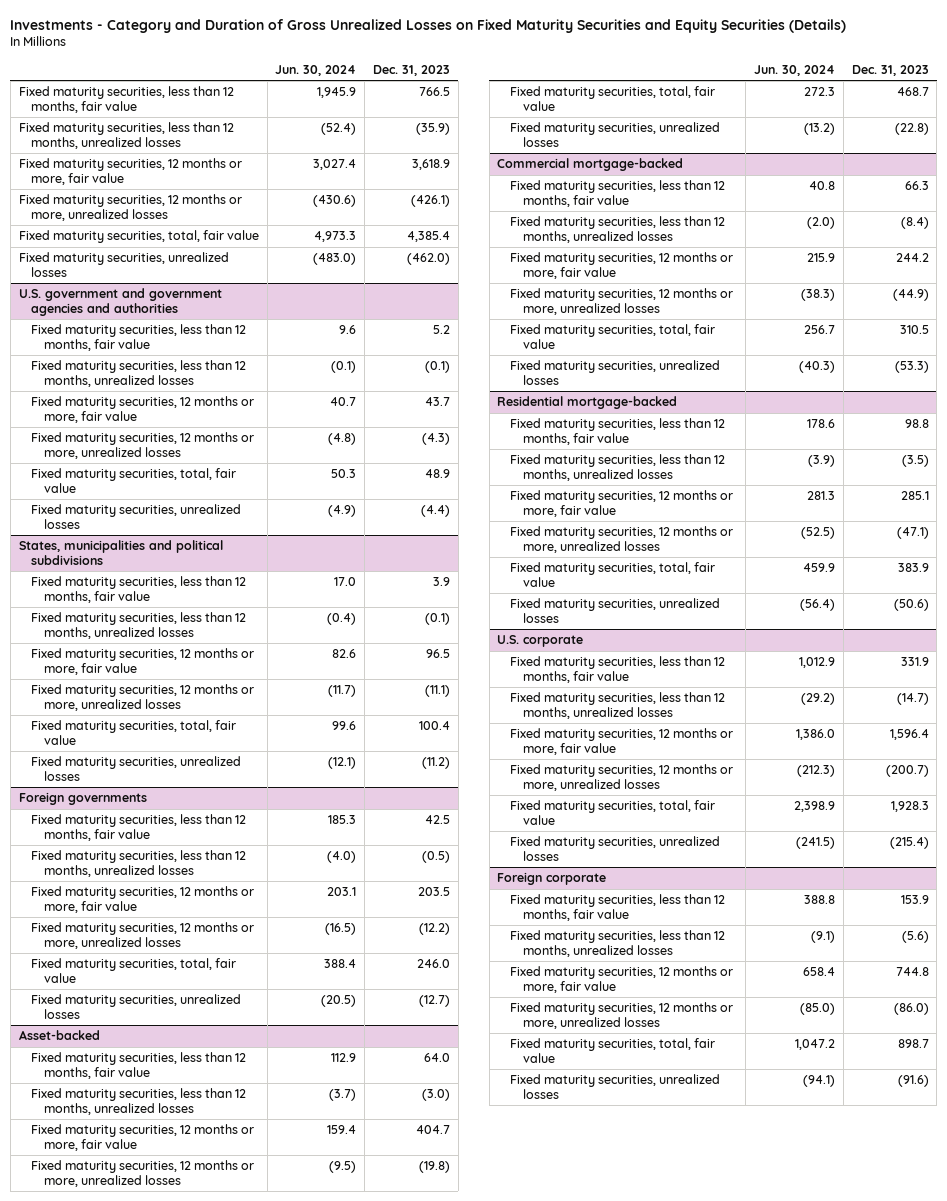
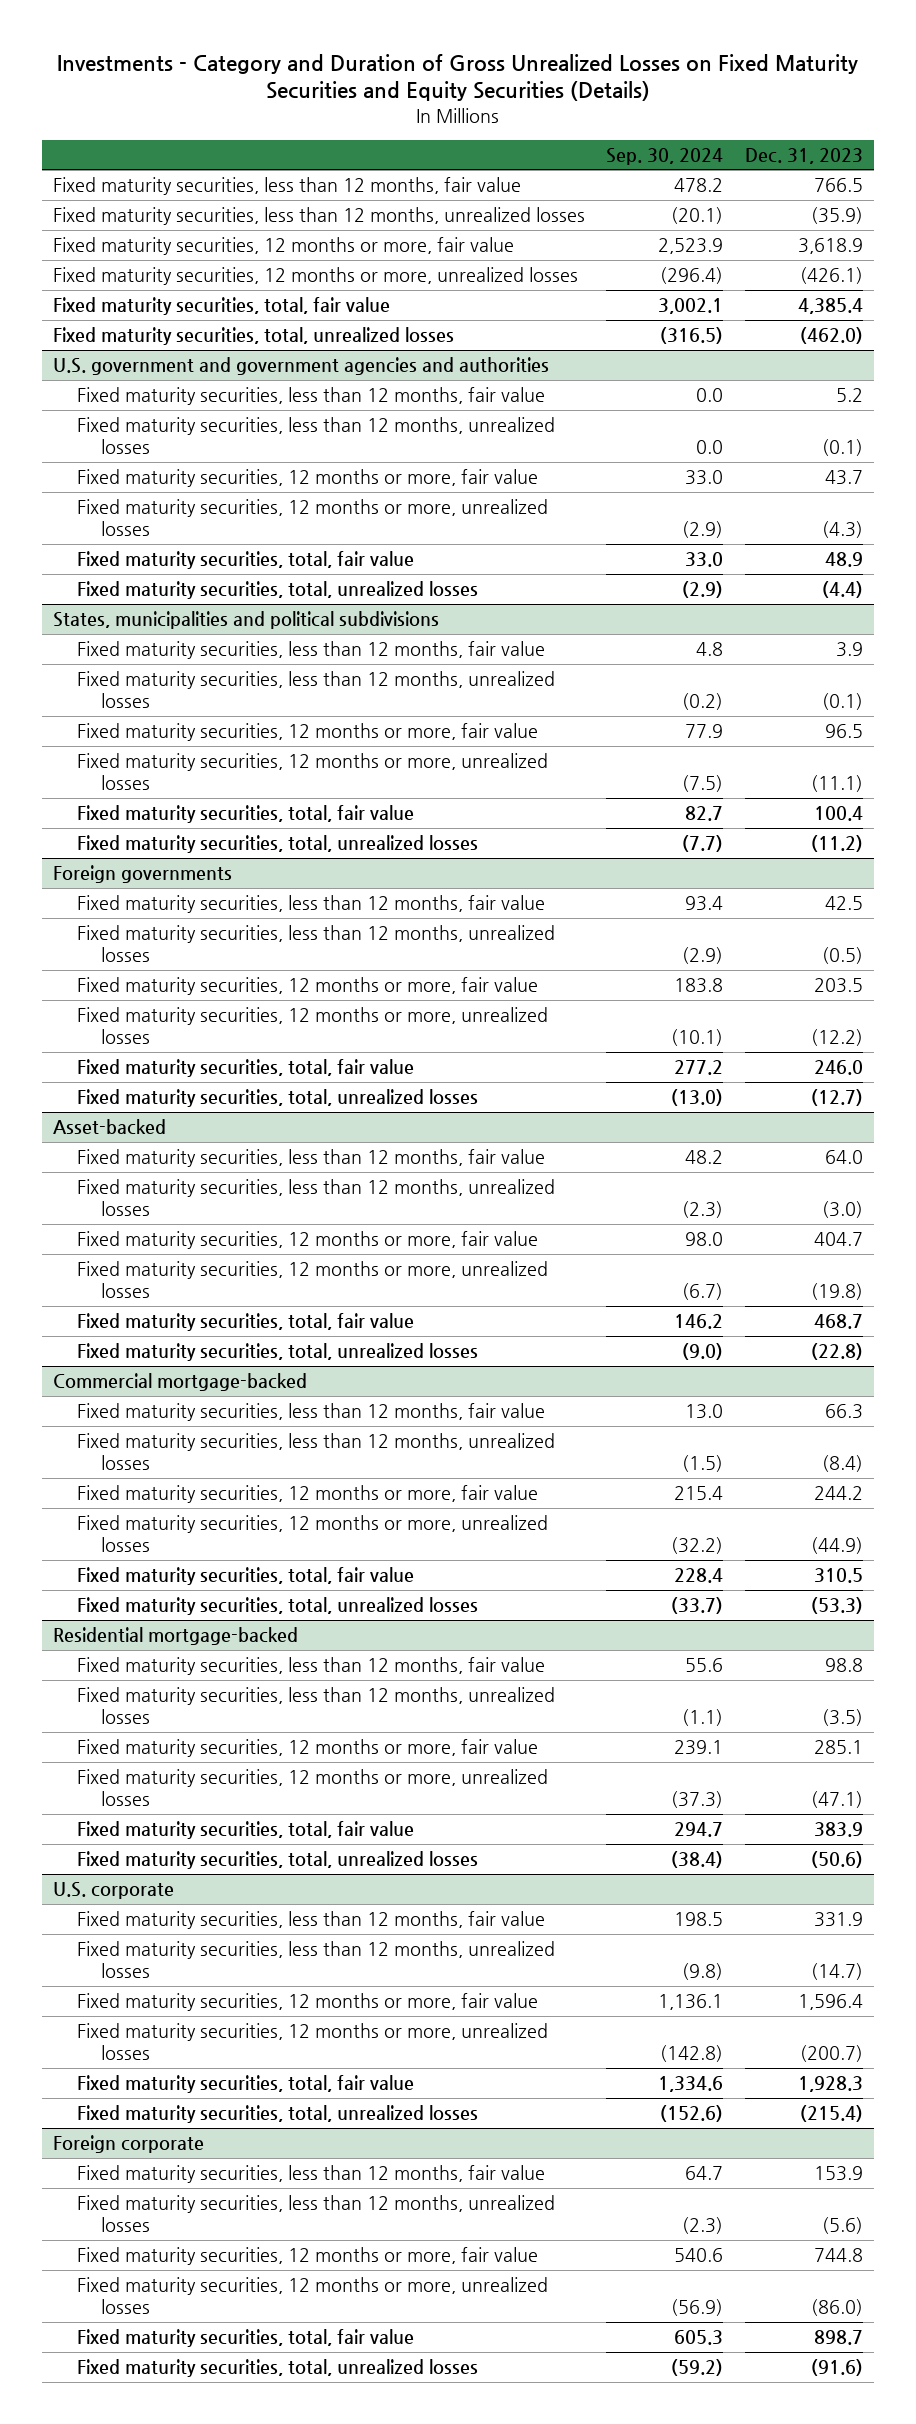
- | Jun. 30, 2024 | Dec. 31, 2023
+ | Sep. 30, 2024 | Dec. 31, 2023
- Fixed maturity securities, unrealized losses | (483.0) | (462.0)
+ Fixed maturity securities, total, unrealized losses | (316.5) | (462.0)
@ U.S. government and government agencies and authorities
- Fixed maturity securities, unrealized losses | (4.9) | (4.4)
+ Fixed maturity securities, total, unrealized losses | (2.9) | (4.4)
@ States, municipalities and political subdivisions
- Fixed maturity securities, unrealized losses | (12.1) | (11.2)
+ Fixed maturity securities, total, unrealized losses | (7.7) | (11.2)
@ Foreign governments
- Fixed maturity securities, unrealized losses | (20.5) | (12.7)
+ Fixed maturity securities, total, unrealized losses | (13.0) | (12.7)
@ Asset-backed
- Fixed maturity securities, unrealized losses | (13.2) | (22.8)
+ Fixed maturity securities, total, unrealized losses | (9.0) | (22.8)
@ Commercial mortgage-backed
- Fixed maturity securities, unrealized losses | (40.3) | (53.3)
+ Fixed maturity securities, total, unrealized losses | (33.7) | (53.3)
@ Residential mortgage-backed
- Fixed maturity securities, unrealized losses | (56.4) | (50.6)
+ Fixed maturity securities, total, unrealized losses | (38.4) | (50.6)
@ U.S. corporate
- Fixed maturity securities, unrealized losses | (241.5) | (215.4)
+ Fixed maturity securities, total, unrealized losses | (152.6) | (215.4)
@ Foreign corporate
- Fixed maturity securities, unrealized losses | (94.1) | (91.6)
+ Fixed maturity securities, total, unrealized losses | (59.2) | (91.6)

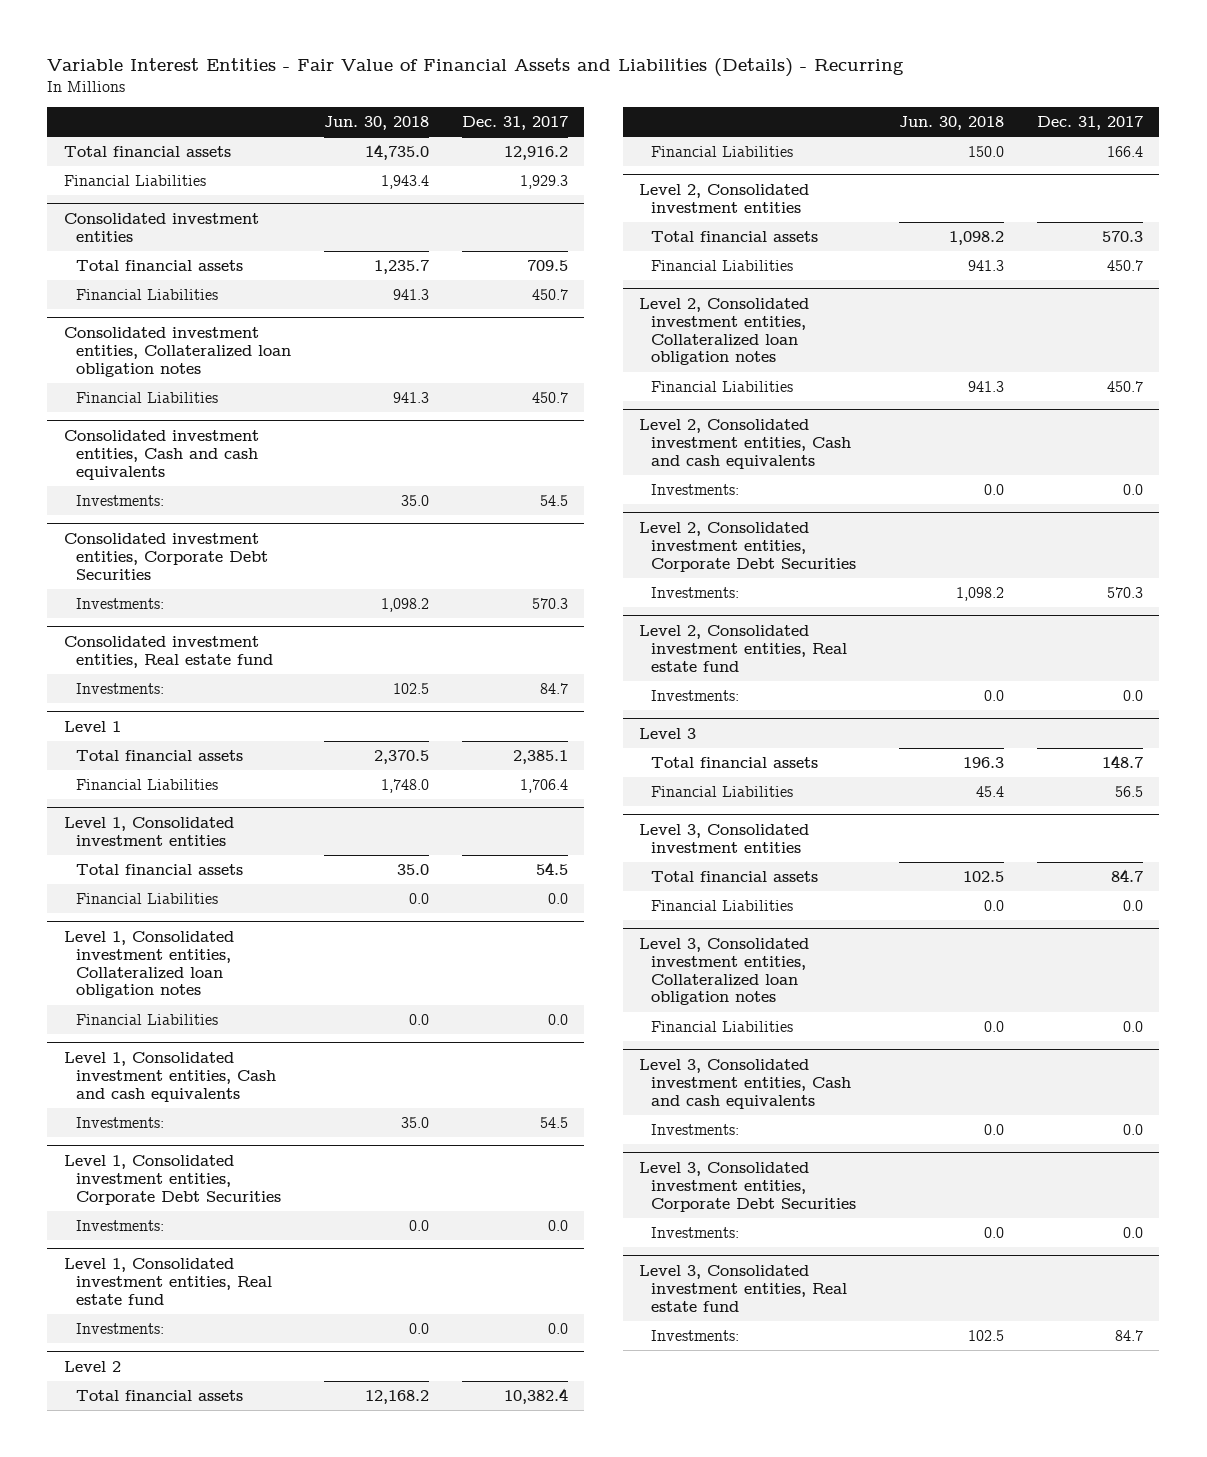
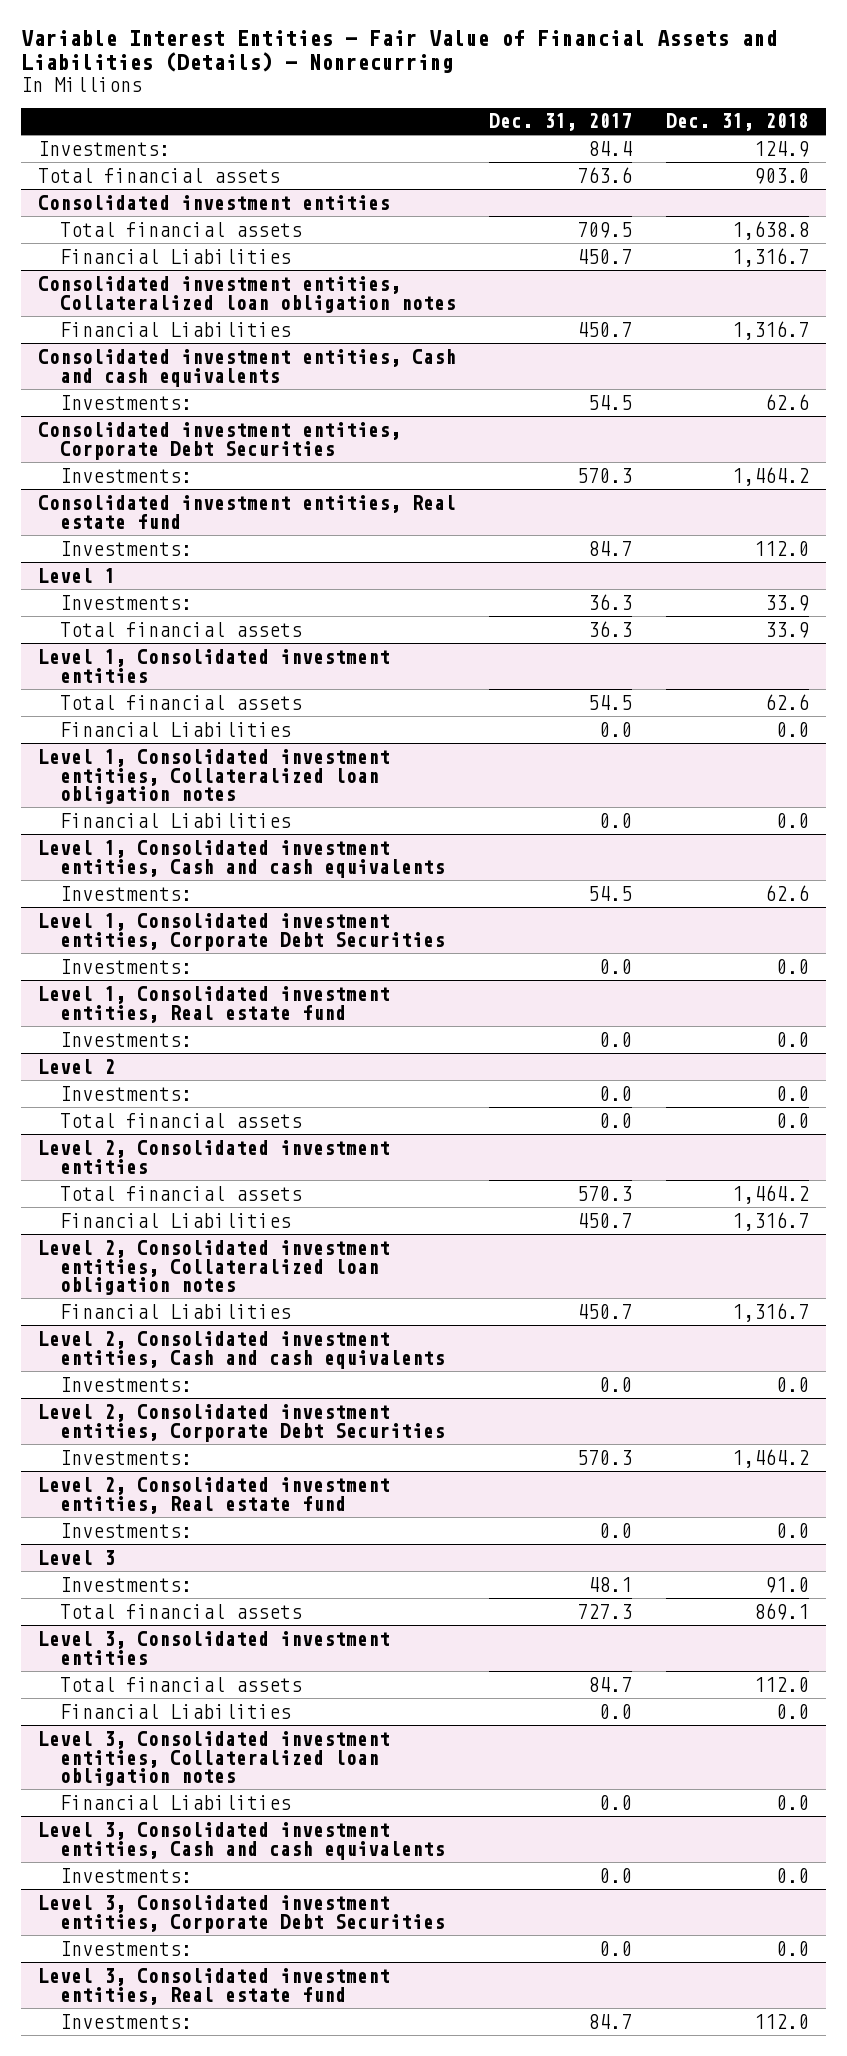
- Variable Interest Entities - Fair Value of Financial Assets and Liabilities (Details) - Recurring
+ Variable Interest Entities - Fair Value of Financial Assets and Liabilities (Details) - Nonrecurring
- | Jun. 30, 2018 | Dec. 31, 2017
+ | Dec. 31, 2017 | Dec. 31, 2018
- Total financial assets | 14,735.0 | 12,916.2
- Financial Liabilities | 1,943.4 | 1,929.3
+ Investments: | 84.4 | 124.9
+ Total financial assets | 763.6 | 903.0
@ Level 1
- Total financial assets | 2,370.5 | 2,385.1
- Financial Liabilities | 1,748.0 | 1,706.4
+ Investments: | 36.3 | 33.9
+ Total financial assets | 36.3 | 33.9
@ Level 2
- Total financial assets | 12,168.2 | 10,382.4
- Financial Liabilities | 150.0 | 166.4
+ Investments: | 0.0 | 0.0
+ Total financial assets | 0.0 | 0.0
@ Level 3
- Total financial assets | 196.3 | 148.7
- Financial Liabilities | 45.4 | 56.5
+ Investments: | 48.1 | 91.0
+ Total financial assets | 727.3 | 869.1

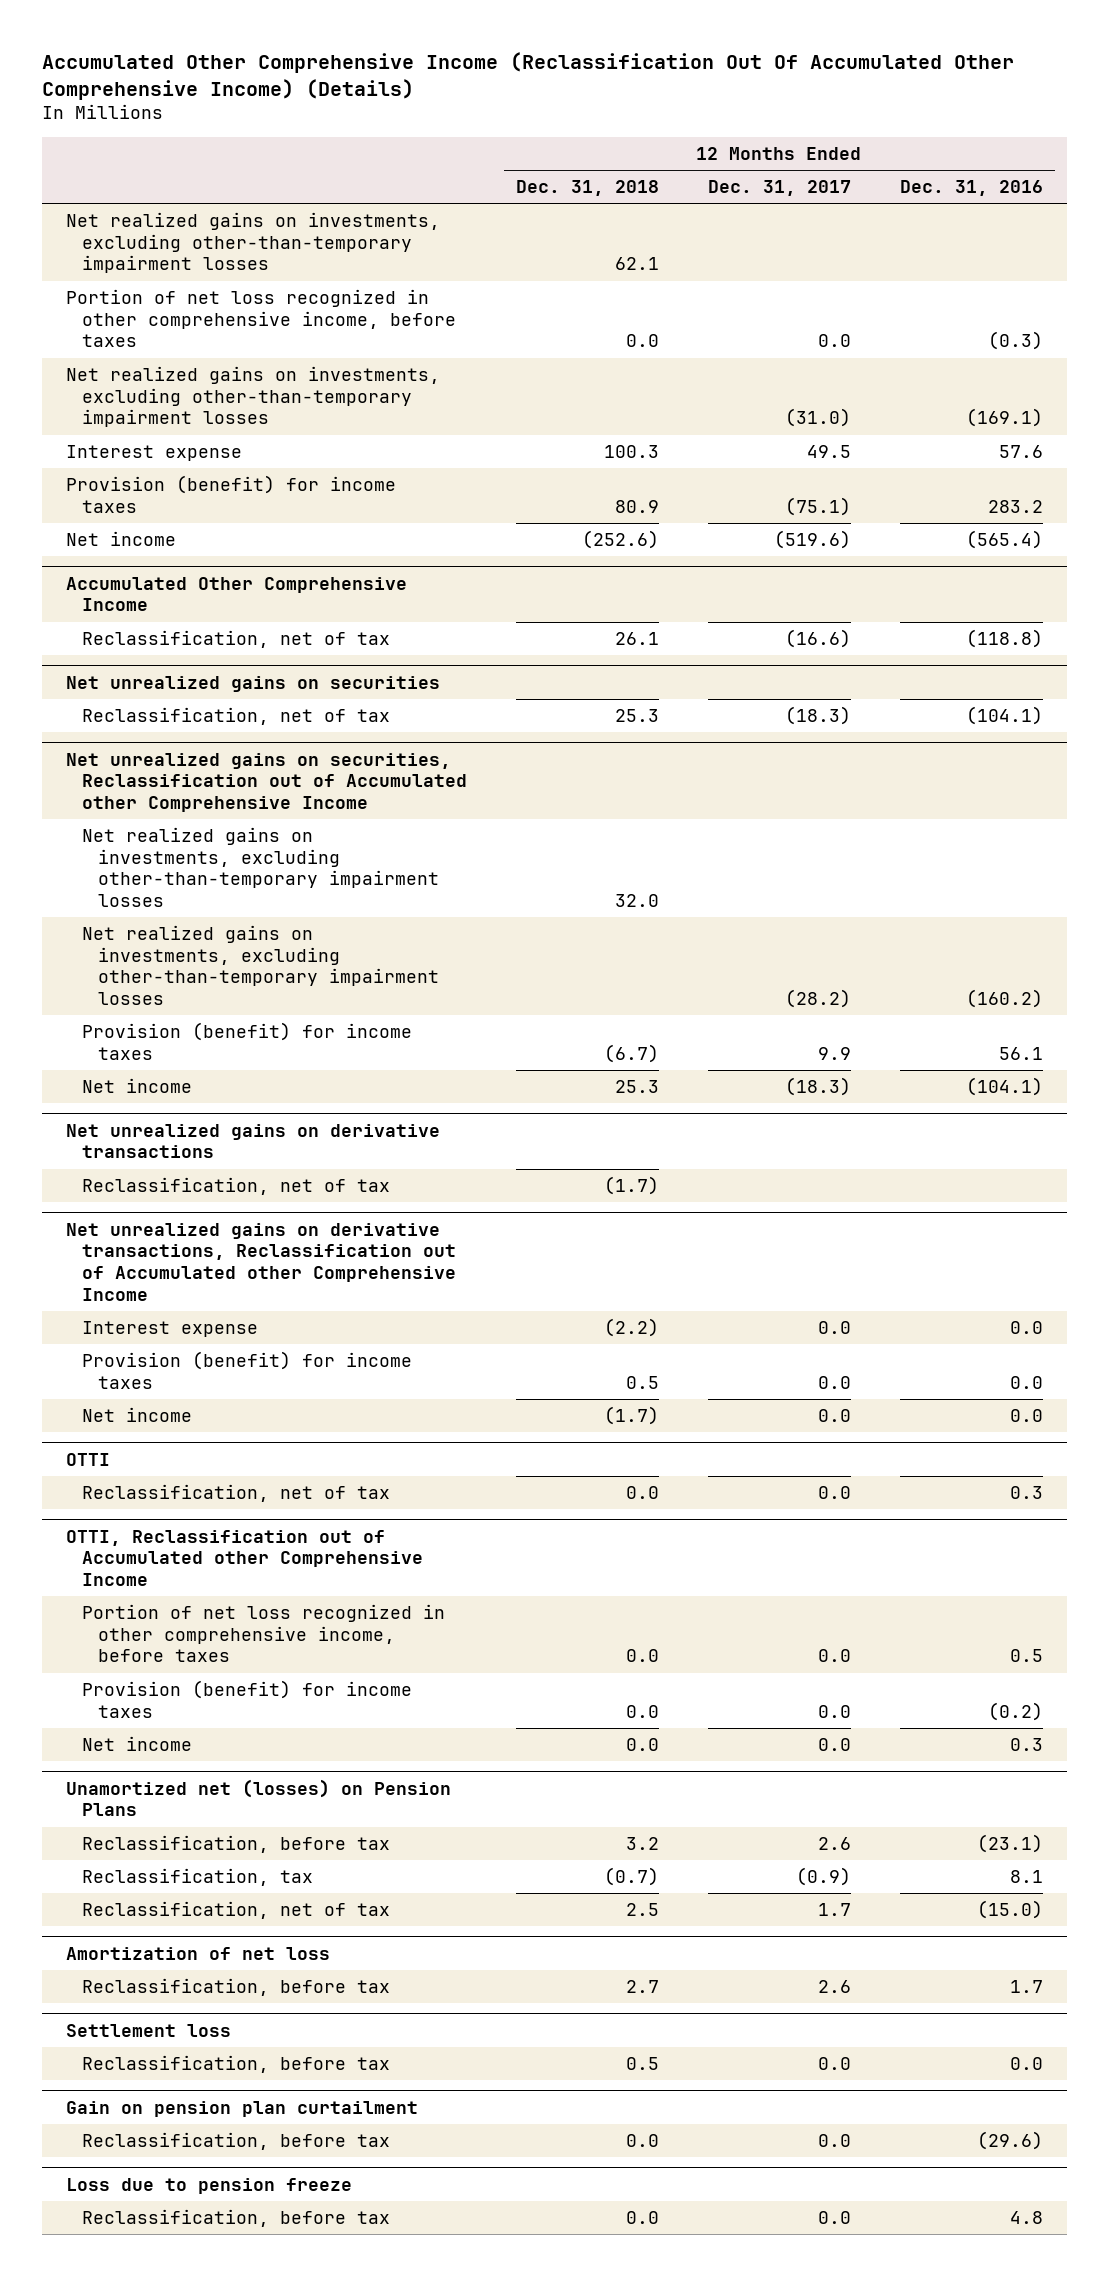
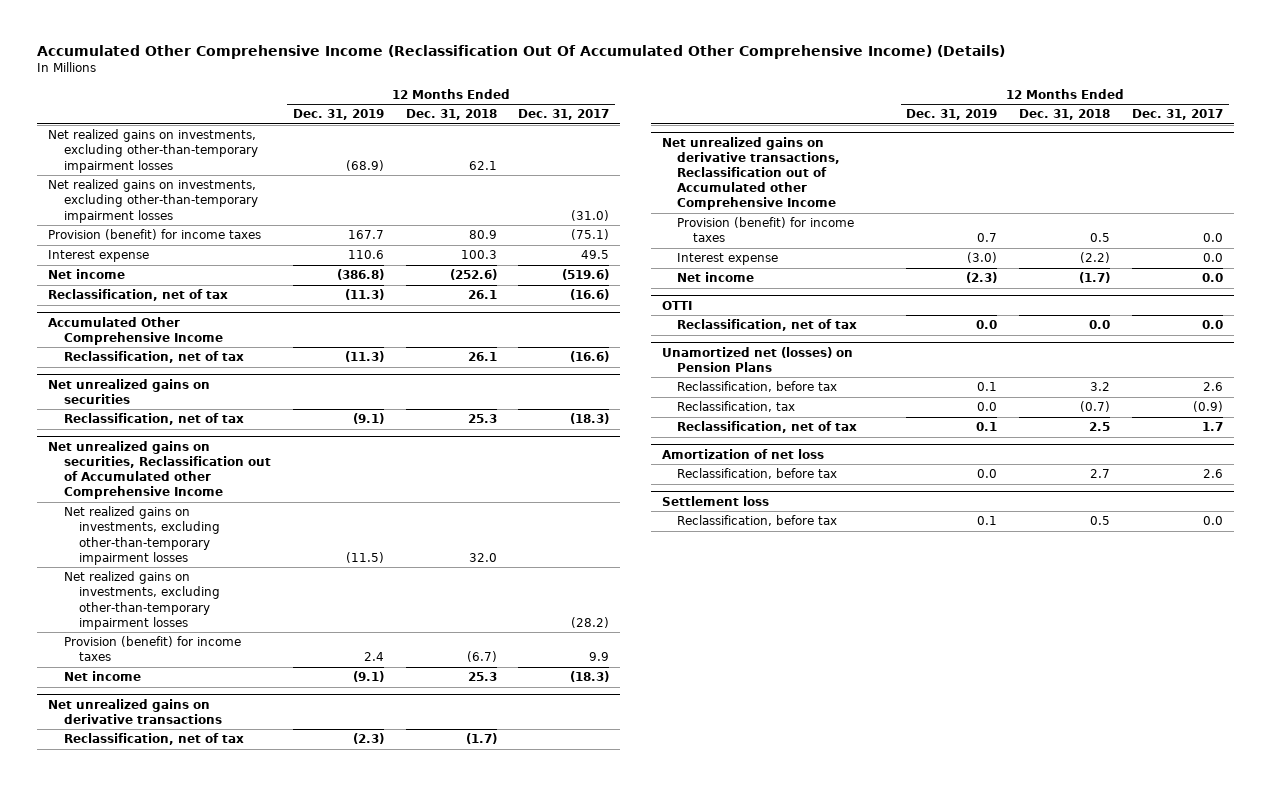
- | 12 Months Ended Dec. 31, 2018 | 12 Months Ended Dec. 31, 2017 | 12 Months Ended Dec. 31, 2016
+ | 12 Months Ended Dec. 31, 2019 | 12 Months Ended Dec. 31, 2018 | 12 Months Ended Dec. 31, 2017
- Portion of net loss recognized in other comprehensive income, before taxes | 0.0 | 0.0 | (0.3)
moved down: Interest expense | 110.6 | 100.3 | 49.5
+ Reclassification, net of tax | (11.3) | 26.1 | (16.6)
@ Net unrealized gains on derivative transactions, Reclassification out of Accumulated other Comprehensive Income
moved down: Interest expense | (3.0) | (2.2) | 0.0
- OTTI, Reclassification out of Accumulated other Comprehensive Income
- Portion of net loss recognized in other comprehensive income, before taxes | 0.0 | 0.0 | 0.5
- Provision (benefit) for income taxes | 0.0 | 0.0 | (0.2)
- Net income | 0.0 | 0.0 | 0.3
- Gain on pension plan curtailment
- Reclassification, before tax | 0.0 | 0.0 | (29.6)
- Loss due to pension freeze
- Reclassification, before tax | 0.0 | 0.0 | 4.8

